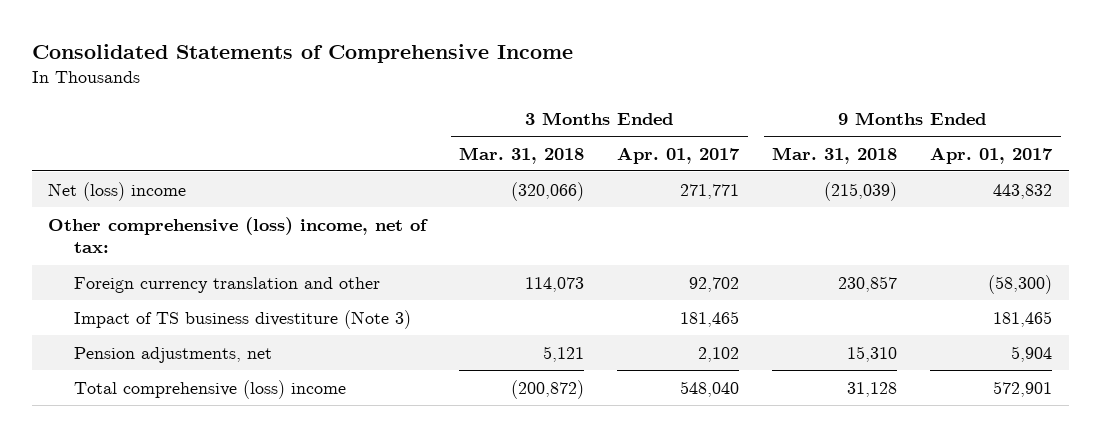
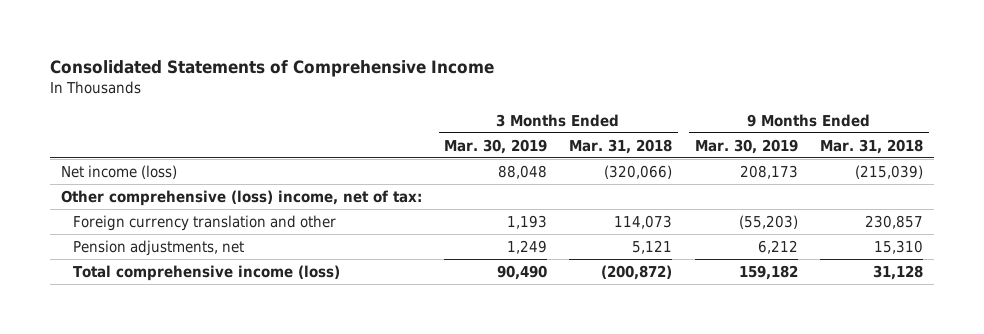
- | 3 Months Ended Mar. 31, 2018 | 3 Months Ended Apr. 01, 2017 | 9 Months Ended Mar. 31, 2018 | 9 Months Ended Apr. 01, 2017
+ | 3 Months Ended Mar. 30, 2019 | 3 Months Ended Mar. 31, 2018 | 9 Months Ended Mar. 30, 2019 | 9 Months Ended Mar. 31, 2018
- Net (loss) income | (320,066) | 271,771 | (215,039) | 443,832
+ Net income (loss) | 88,048 | (320,066) | 208,173 | (215,039)
- Impact of TS business divestiture (Note 3) | | 181,465 | | 181,465
- Total comprehensive (loss) income | (200,872) | 548,040 | 31,128 | 572,901
+ Total comprehensive income (loss) | 90,490 | (200,872) | 159,182 | 31,128

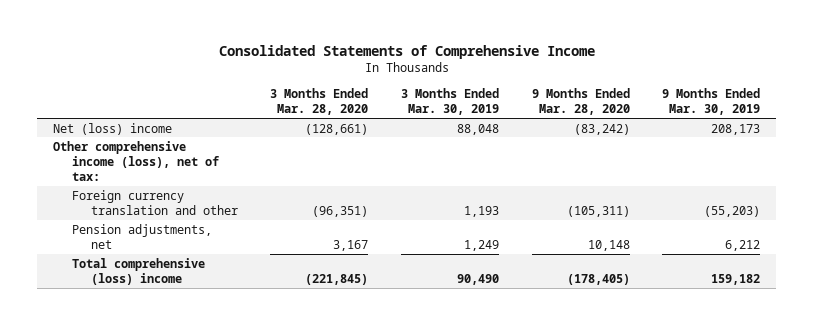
- | 3 Months Ended Mar. 30, 2019 | 3 Months Ended Mar. 31, 2018 | 9 Months Ended Mar. 30, 2019 | 9 Months Ended Mar. 31, 2018
+ | 3 Months Ended Mar. 28, 2020 | 3 Months Ended Mar. 30, 2019 | 9 Months Ended Mar. 28, 2020 | 9 Months Ended Mar. 30, 2019
- Net income (loss) | 88,048 | (320,066) | 208,173 | (215,039)
- Other comprehensive (loss) income, net of tax:
+ Net (loss) income | (128,661) | 88,048 | (83,242) | 208,173
+ Other comprehensive income (loss), net of tax:
- Total comprehensive income (loss) | 90,490 | (200,872) | 159,182 | 31,128
+ Total comprehensive (loss) income | (221,845) | 90,490 | (178,405) | 159,182

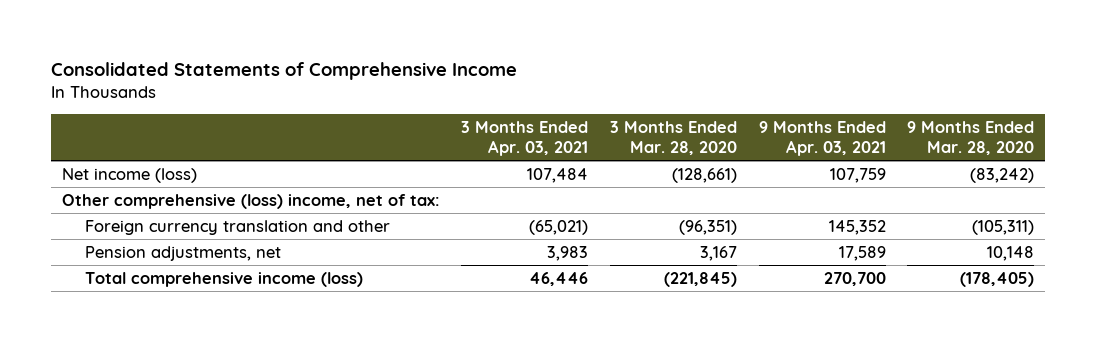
- | 3 Months Ended Mar. 28, 2020 | 3 Months Ended Mar. 30, 2019 | 9 Months Ended Mar. 28, 2020 | 9 Months Ended Mar. 30, 2019
+ | 3 Months Ended Apr. 03, 2021 | 3 Months Ended Mar. 28, 2020 | 9 Months Ended Apr. 03, 2021 | 9 Months Ended Mar. 28, 2020
- Net (loss) income | (128,661) | 88,048 | (83,242) | 208,173
- Other comprehensive income (loss), net of tax:
+ Net income (loss) | 107,484 | (128,661) | 107,759 | (83,242)
+ Other comprehensive (loss) income, net of tax:
- Total comprehensive (loss) income | (221,845) | 90,490 | (178,405) | 159,182
+ Total comprehensive income (loss) | 46,446 | (221,845) | 270,700 | (178,405)

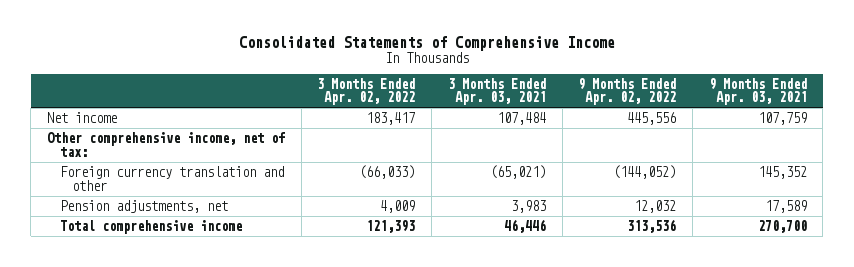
- | 3 Months Ended Apr. 03, 2021 | 3 Months Ended Mar. 28, 2020 | 9 Months Ended Apr. 03, 2021 | 9 Months Ended Mar. 28, 2020
+ | 3 Months Ended Apr. 02, 2022 | 3 Months Ended Apr. 03, 2021 | 9 Months Ended Apr. 02, 2022 | 9 Months Ended Apr. 03, 2021
- Net income (loss) | 107,484 | (128,661) | 107,759 | (83,242)
- Other comprehensive (loss) income, net of tax:
+ Net income | 183,417 | 107,484 | 445,556 | 107,759
+ Other comprehensive income, net of tax:
- Total comprehensive income (loss) | 46,446 | (221,845) | 270,700 | (178,405)
+ Total comprehensive income | 121,393 | 46,446 | 313,536 | 270,700

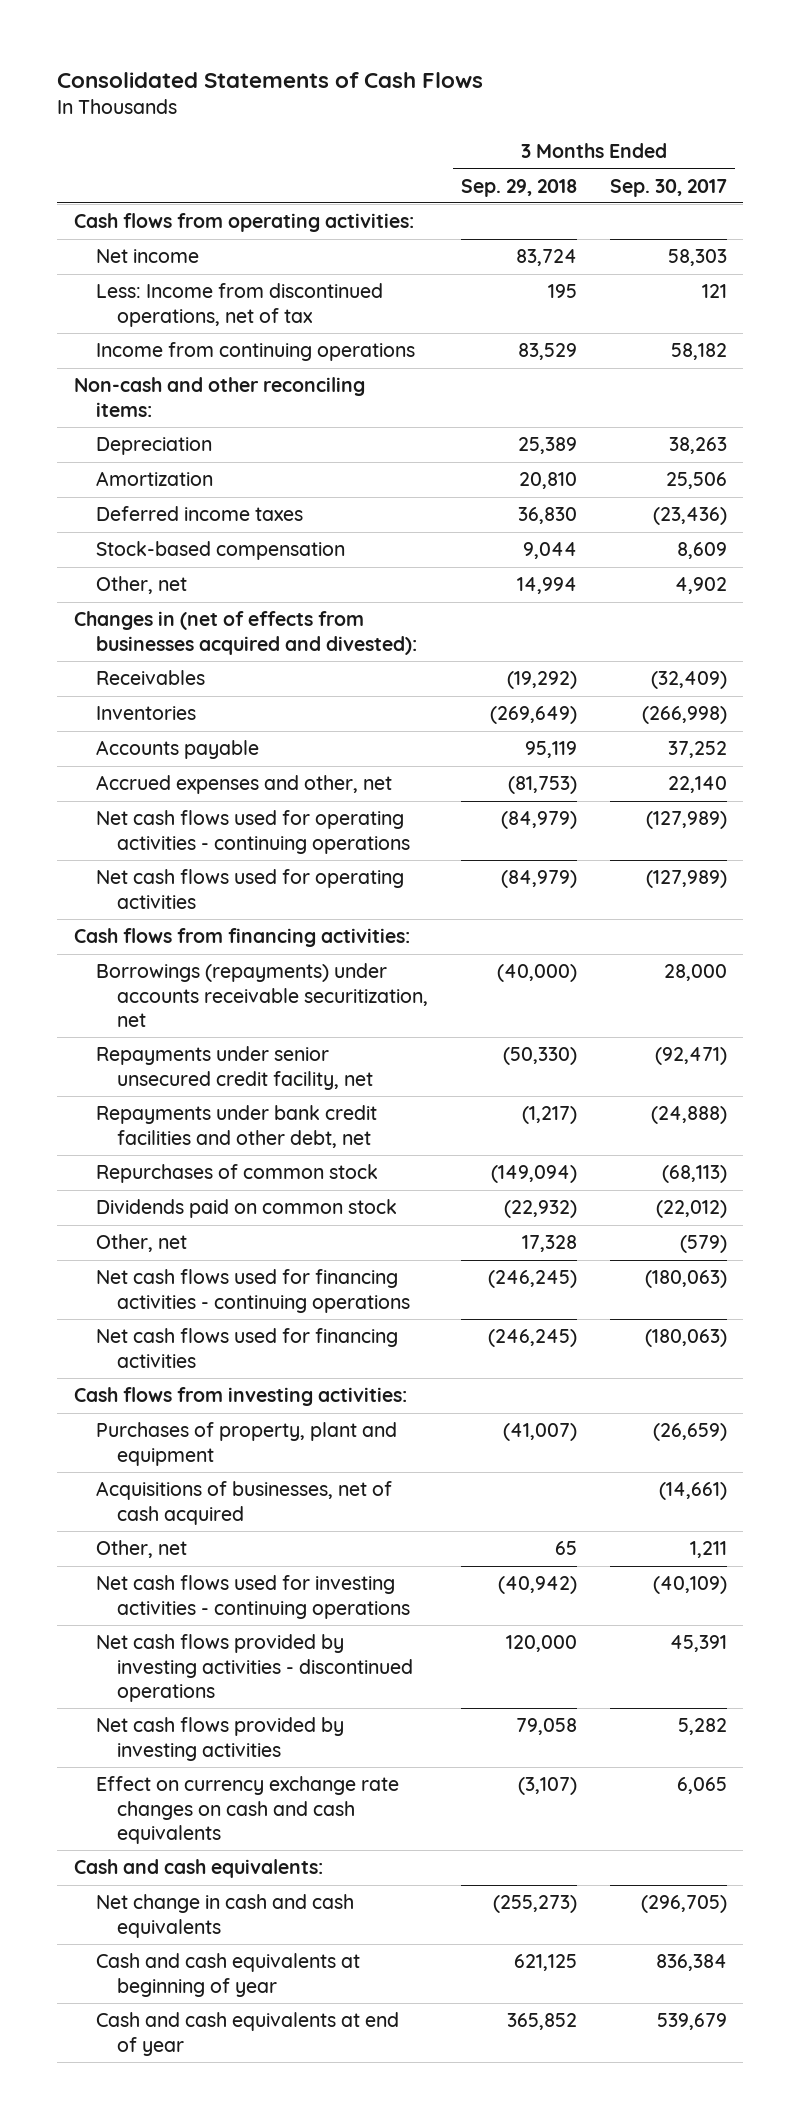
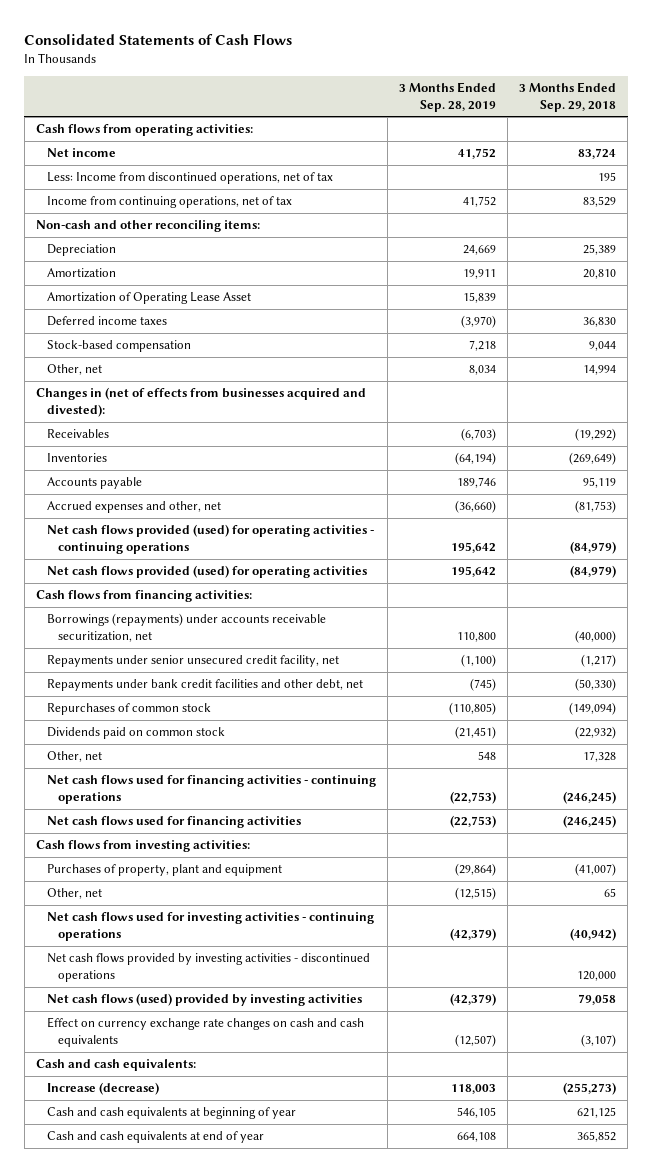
- | 3 Months Ended Sep. 29, 2018 | 3 Months Ended Sep. 30, 2017
+ | 3 Months Ended Sep. 28, 2019 | 3 Months Ended Sep. 29, 2018
- Income from continuing operations | 83,529 | 58,182
+ Income from continuing operations, net of tax | 41,752 | 83,529
+ Amortization of Operating Lease Asset | 15,839 |
- Net cash flows used for operating activities - continuing operations | (84,979) | (127,989)
- Net cash flows used for operating activities | (84,979) | (127,989)
+ Net cash flows provided (used) for operating activities - continuing operations | 195,642 | (84,979)
+ Net cash flows provided (used) for operating activities | 195,642 | (84,979)
- Repayments under senior unsecured credit facility, net | (50,330) | (92,471)
- Repayments under bank credit facilities and other debt, net | (1,217) | (24,888)
+ Repayments under senior unsecured credit facility, net | (1,100) | (1,217)
+ Repayments under bank credit facilities and other debt, net | (745) | (50,330)
- Acquisitions of businesses, net of cash acquired | | (14,661)
- Net cash flows provided by investing activities | 79,058 | 5,282
+ Net cash flows (used) provided by investing activities | (42,379) | 79,058
- Net change in cash and cash equivalents | (255,273) | (296,705)
+ Increase (decrease) | 118,003 | (255,273)

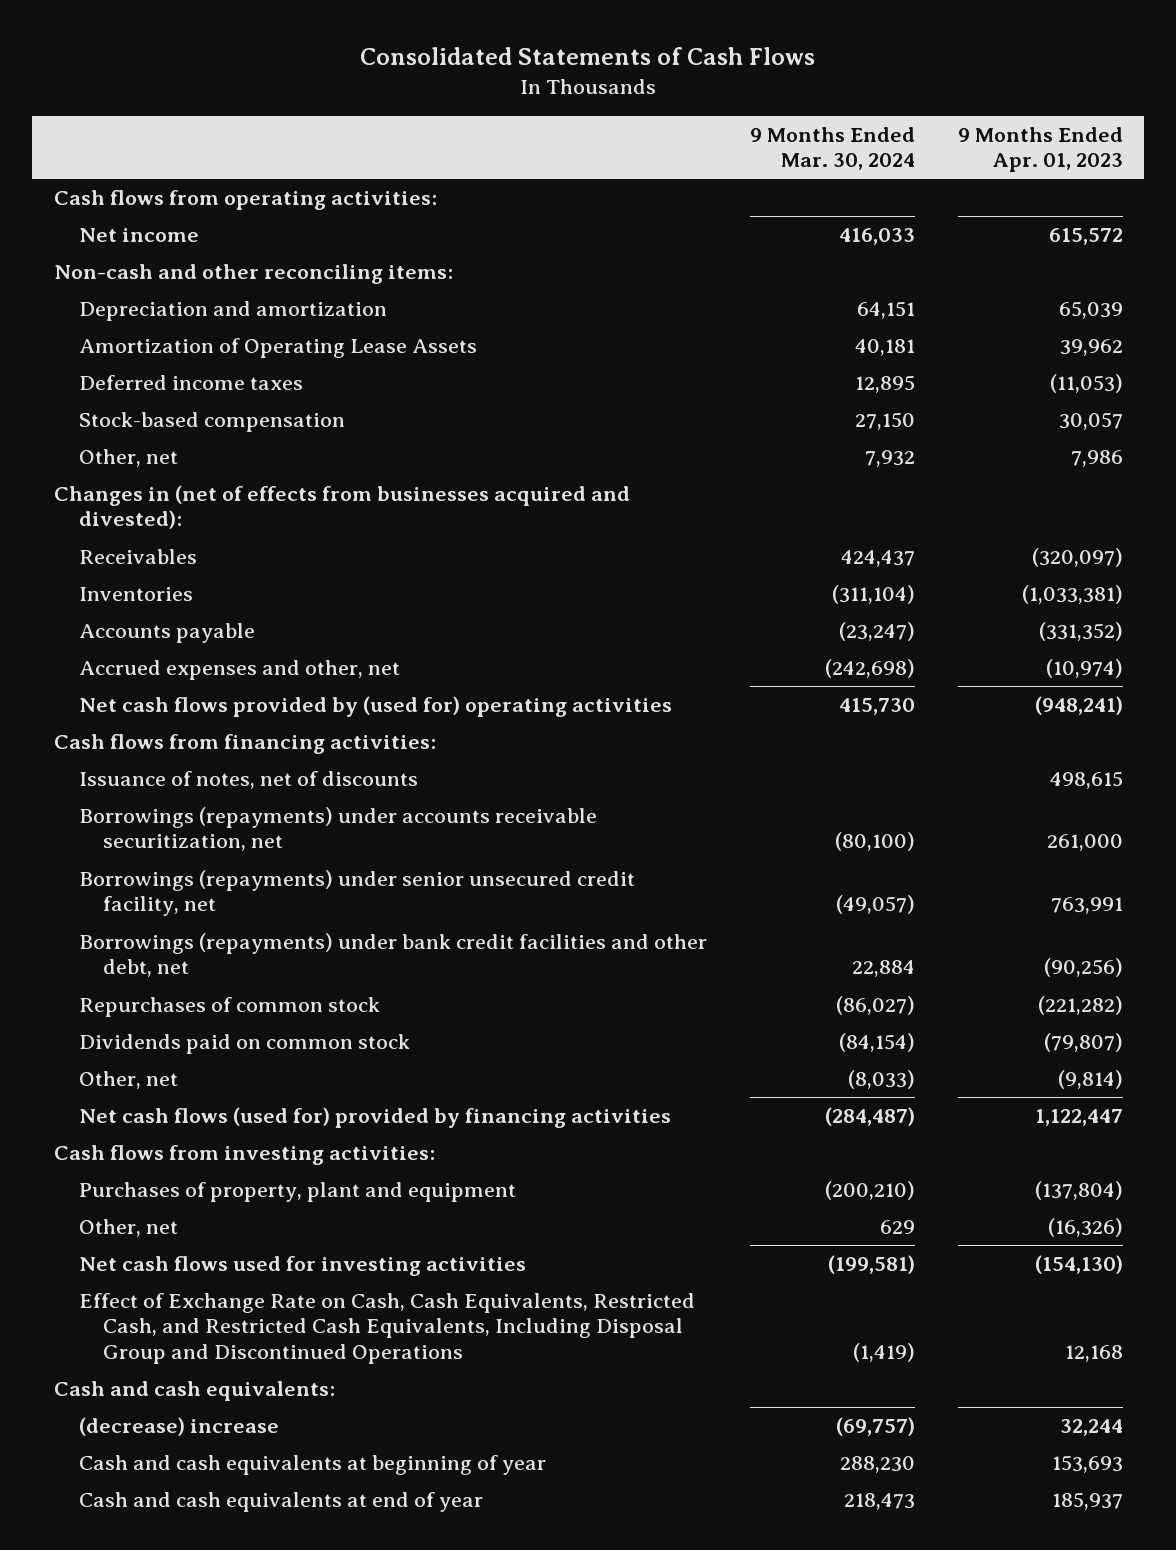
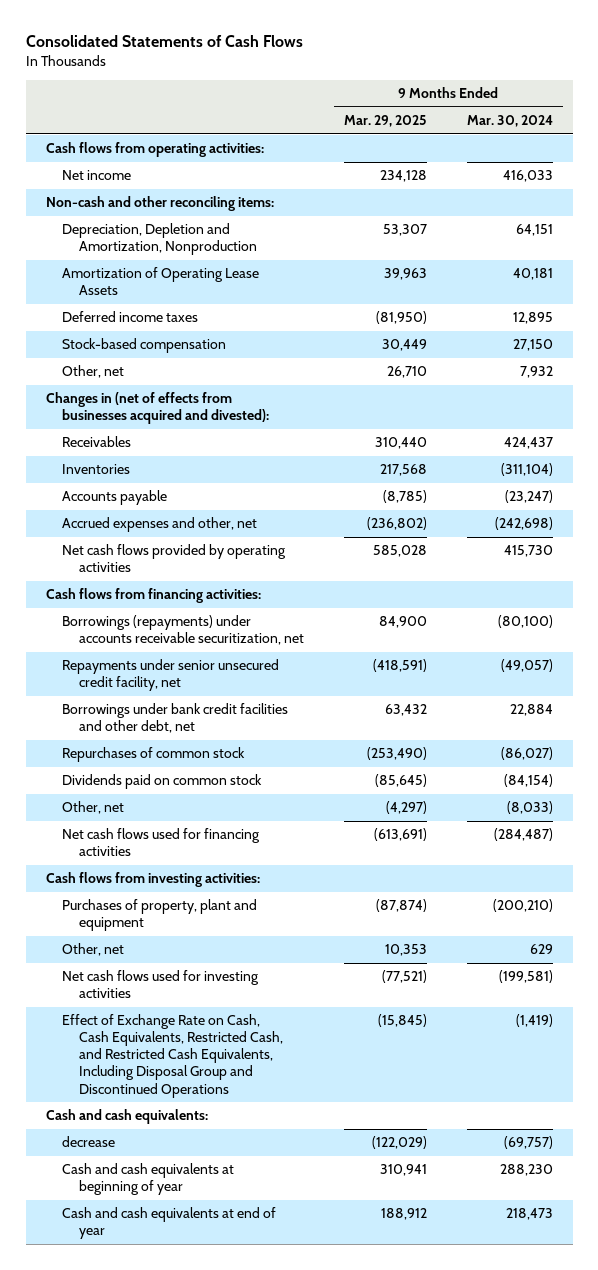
- | 9 Months Ended Mar. 30, 2024 | 9 Months Ended Apr. 01, 2023
+ | 9 Months Ended Mar. 29, 2025 | 9 Months Ended Mar. 30, 2024
- Depreciation and amortization | 64,151 | 65,039
+ Depreciation, Depletion and Amortization, Nonproduction | 53,307 | 64,151
- Net cash flows provided by (used for) operating activities | 415,730 | (948,241)
+ Net cash flows provided by operating activities | 585,028 | 415,730
- Issuance of notes, net of discounts | | 498,615
- Borrowings (repayments) under senior unsecured credit facility, net | (49,057) | 763,991
- Borrowings (repayments) under bank credit facilities and other debt, net | 22,884 | (90,256)
+ Repayments under senior unsecured credit facility, net | (418,591) | (49,057)
+ Borrowings under bank credit facilities and other debt, net | 63,432 | 22,884
- Net cash flows (used for) provided by financing activities | (284,487) | 1,122,447
+ Net cash flows used for financing activities | (613,691) | (284,487)
- (decrease) increase | (69,757) | 32,244
+ decrease | (122,029) | (69,757)

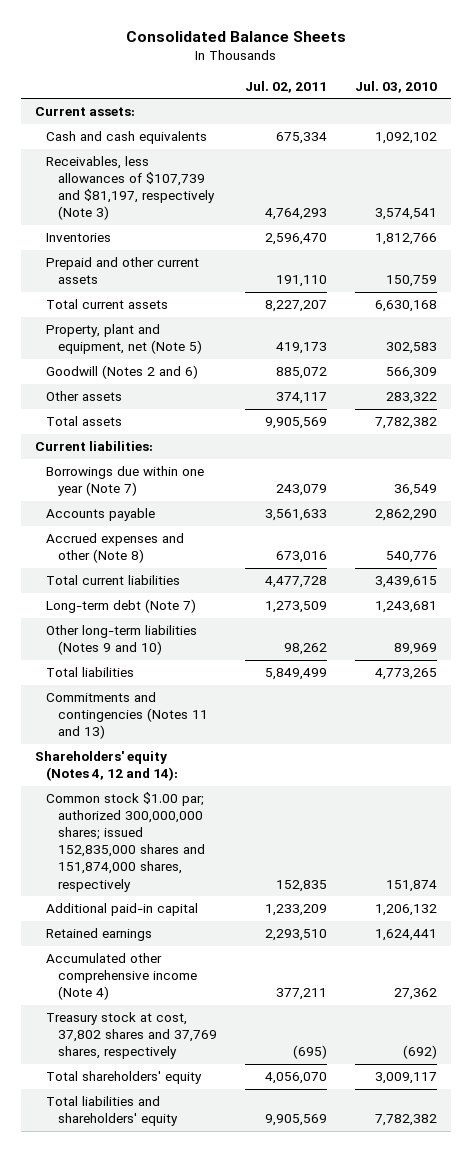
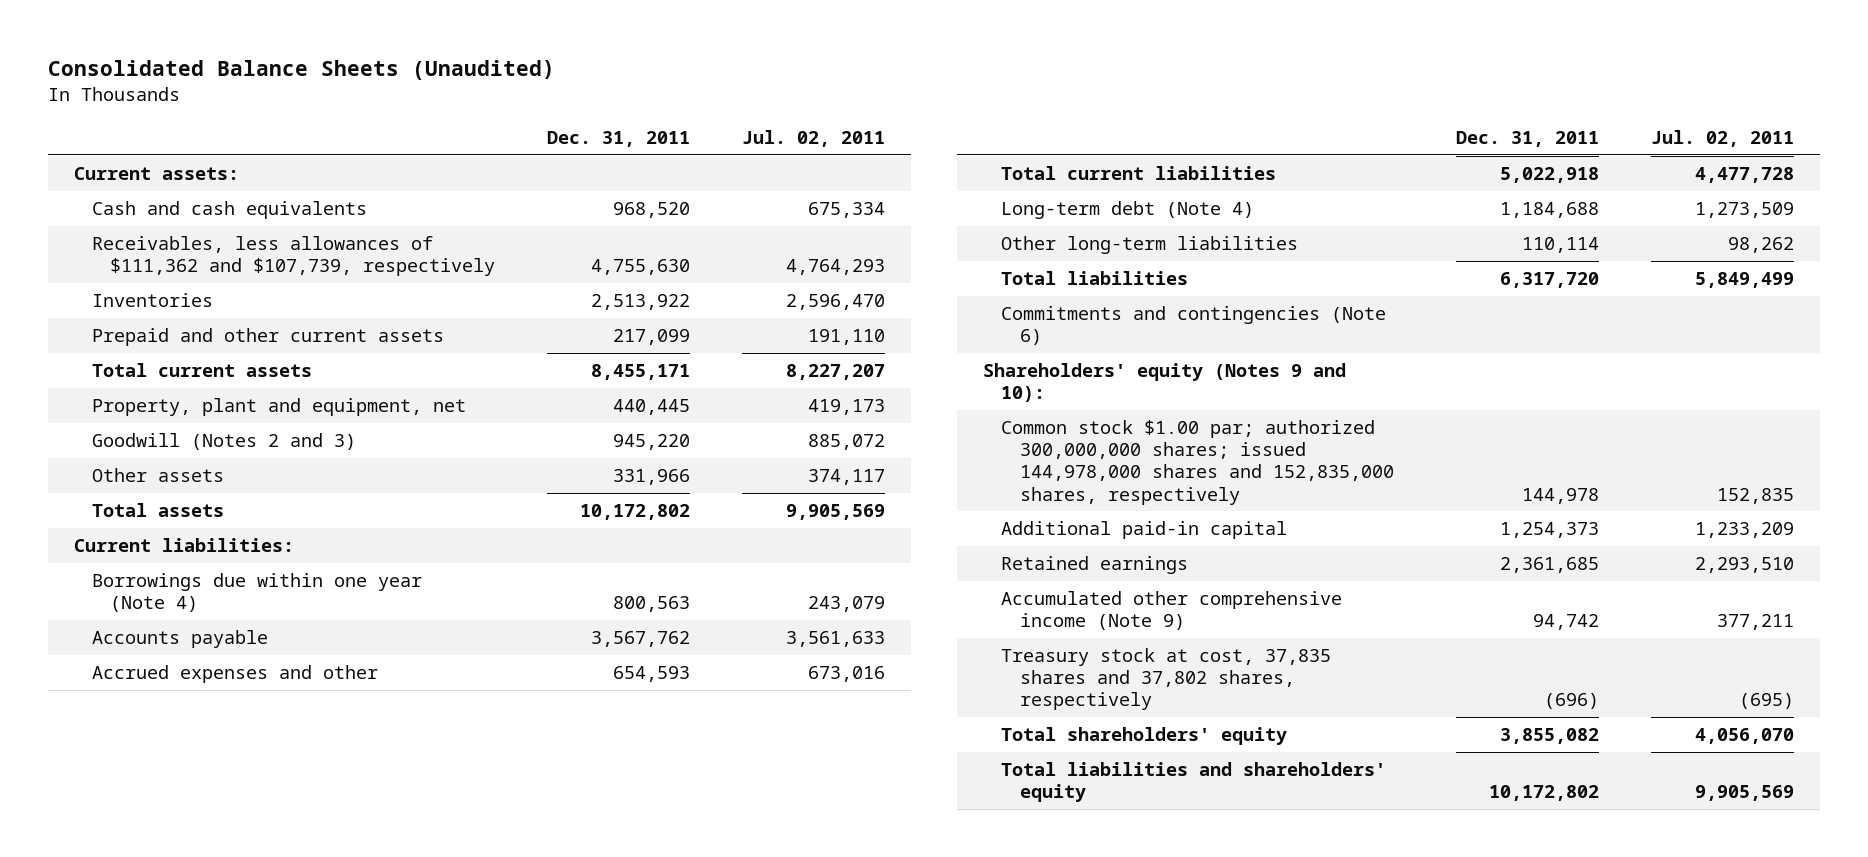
- Consolidated Balance Sheets
+ Consolidated Balance Sheets (Unaudited)
- | Jul. 02, 2011 | Jul. 03, 2010
+ | Dec. 31, 2011 | Jul. 02, 2011
- Receivables, less allowances of $107,739 and $81,197, respectively (Note 3) | 4,764,293 | 3,574,541
+ Receivables, less allowances of $111,362 and $107,739, respectively | 4,755,630 | 4,764,293
- Property, plant and equipment, net (Note 5) | 419,173 | 302,583
- Goodwill (Notes 2 and 6) | 885,072 | 566,309
+ Property, plant and equipment, net | 440,445 | 419,173
+ Goodwill (Notes 2 and 3) | 945,220 | 885,072
- Borrowings due within one year (Note 7) | 243,079 | 36,549
+ Borrowings due within one year (Note 4) | 800,563 | 243,079
- Accrued expenses and other (Note 8) | 673,016 | 540,776
+ Accrued expenses and other | 654,593 | 673,016
- Long-term debt (Note 7) | 1,273,509 | 1,243,681
- Other long-term liabilities (Notes 9 and 10) | 98,262 | 89,969
+ Long-term debt (Note 4) | 1,184,688 | 1,273,509
+ Other long-term liabilities | 110,114 | 98,262
- Commitments and contingencies (Notes 11 and 13)
- Shareholders' equity (Notes 4, 12 and 14):
- Common stock $1.00 par; authorized 300,000,000 shares; issued 152,835,000 shares and 151,874,000 shares, respectively | 152,835 | 151,874
+ Commitments and contingencies (Note 6)
+ Shareholders' equity (Notes 9 and 10):
+ Common stock $1.00 par; authorized 300,000,000 shares; issued 144,978,000 shares and 152,835,000 shares, respectively | 144,978 | 152,835
- Accumulated other comprehensive income (Note 4) | 377,211 | 27,362
- Treasury stock at cost, 37,802 shares and 37,769 shares, respectively | (695) | (692)
+ Accumulated other comprehensive income (Note 9) | 94,742 | 377,211
+ Treasury stock at cost, 37,835 shares and 37,802 shares, respectively | (696) | (695)

